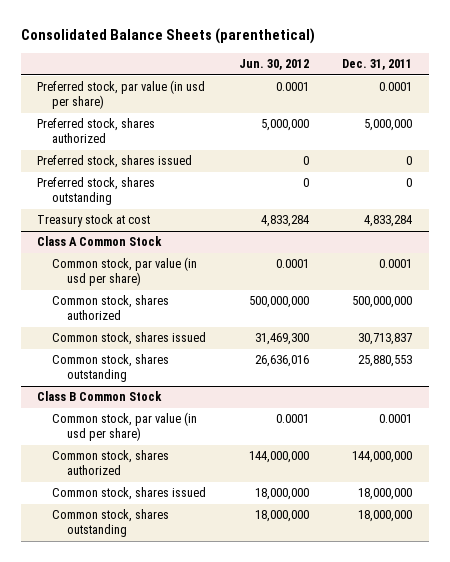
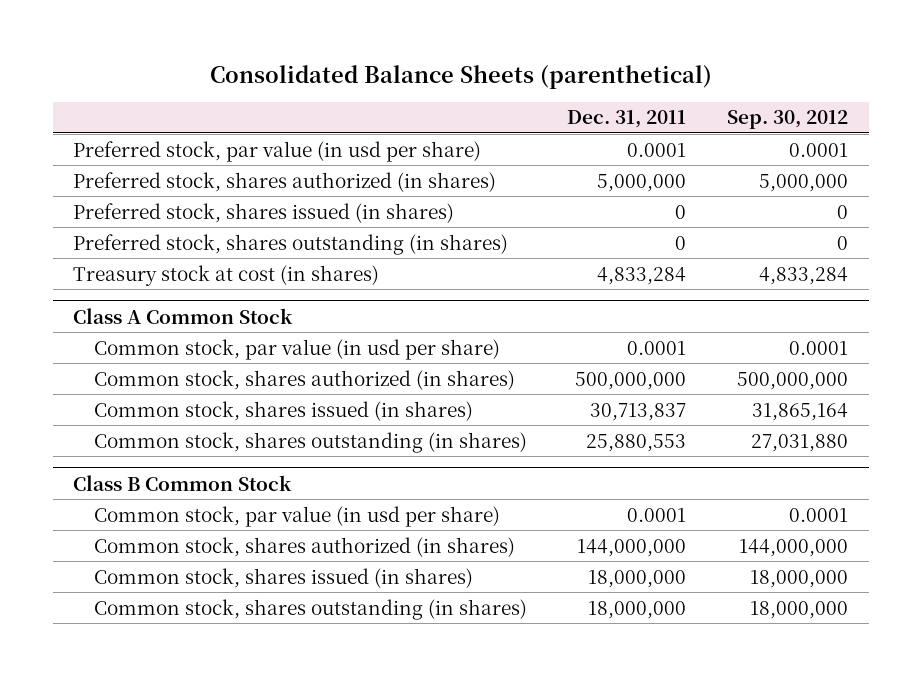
- | Jun. 30, 2012 | Dec. 31, 2011
+ | Dec. 31, 2011 | Sep. 30, 2012
- Preferred stock, shares authorized | 5,000,000 | 5,000,000
- Preferred stock, shares issued | 0 | 0
- Preferred stock, shares outstanding | 0 | 0
- Treasury stock at cost | 4,833,284 | 4,833,284
+ Preferred stock, shares authorized (in shares) | 5,000,000 | 5,000,000
+ Preferred stock, shares issued (in shares) | 0 | 0
+ Preferred stock, shares outstanding (in shares) | 0 | 0
+ Treasury stock at cost (in shares) | 4,833,284 | 4,833,284
@ Class A Common Stock
- Common stock, shares authorized | 500,000,000 | 500,000,000
- Common stock, shares issued | 31,469,300 | 30,713,837
- Common stock, shares outstanding | 26,636,016 | 25,880,553
+ Common stock, shares authorized (in shares) | 500,000,000 | 500,000,000
+ Common stock, shares issued (in shares) | 30,713,837 | 31,865,164
+ Common stock, shares outstanding (in shares) | 25,880,553 | 27,031,880
@ Class B Common Stock
- Common stock, shares authorized | 144,000,000 | 144,000,000
- Common stock, shares issued | 18,000,000 | 18,000,000
- Common stock, shares outstanding | 18,000,000 | 18,000,000
+ Common stock, shares authorized (in shares) | 144,000,000 | 144,000,000
+ Common stock, shares issued (in shares) | 18,000,000 | 18,000,000
+ Common stock, shares outstanding (in shares) | 18,000,000 | 18,000,000

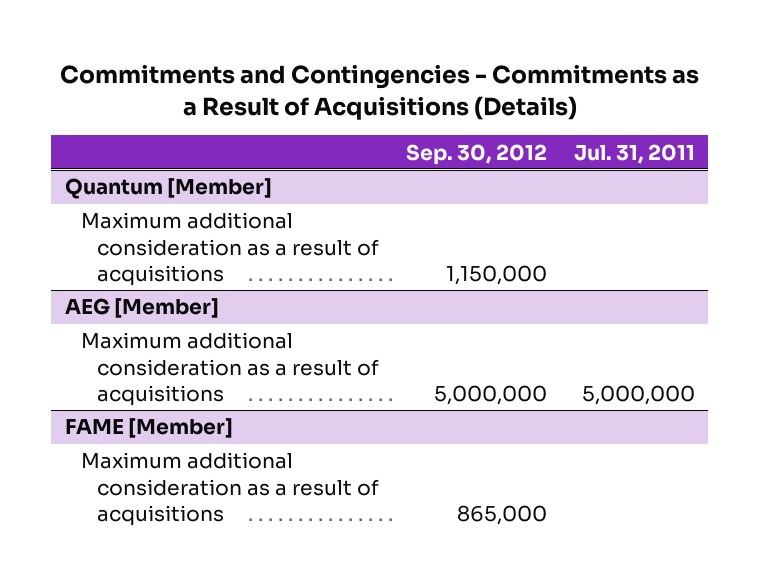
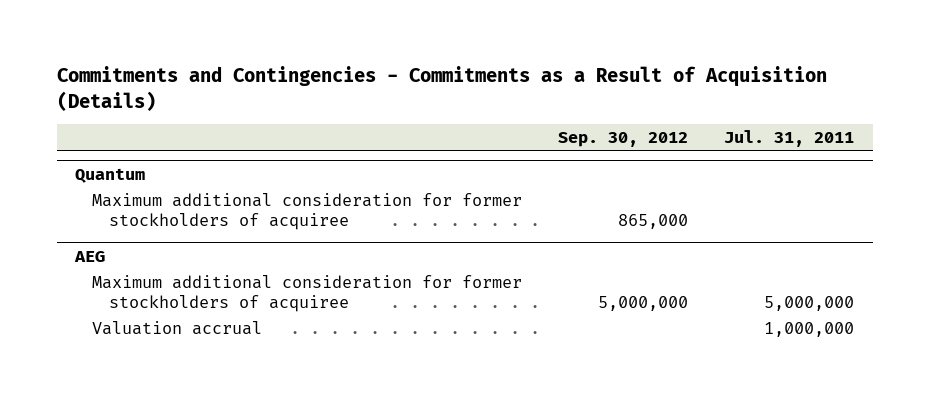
- Commitments and Contingencies - Commitments as a Result of Acquisitions (Details)
+ Commitments and Contingencies - Commitments as a Result of Acquisition (Details)
- Quantum [Member]
- Maximum additional consideration as a result of acquisitions | 1,150,000 |
- AEG [Member]
- Maximum additional consideration as a result of acquisitions | 5,000,000 | 5,000,000
- FAME [Member]
- Maximum additional consideration as a result of acquisitions | 865,000 |
+ Quantum
+ Maximum additional consideration for former stockholders of acquiree | 865,000 |
+ AEG
+ Maximum additional consideration for former stockholders of acquiree | 5,000,000 | 5,000,000
+ Valuation accrual | | 1,000,000

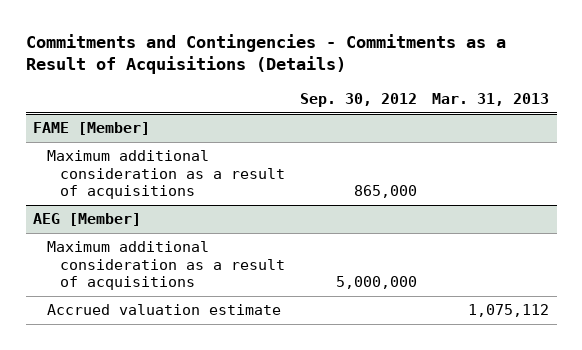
- Commitments and Contingencies - Commitments as a Result of Acquisition (Details)
+ Commitments and Contingencies - Commitments as a Result of Acquisitions (Details)
- | Sep. 30, 2012 | Jul. 31, 2011
+ | Sep. 30, 2012 | Mar. 31, 2013
- Quantum
- Maximum additional consideration for former stockholders of acquiree | 865,000 |
- AEG
- Maximum additional consideration for former stockholders of acquiree | 5,000,000 | 5,000,000
- Valuation accrual | | 1,000,000
+ FAME [Member]
+ Maximum additional consideration as a result of acquisitions | 865,000 |
+ AEG [Member]
+ Maximum additional consideration as a result of acquisitions | 5,000,000 |
+ Accrued valuation estimate | | 1,075,112

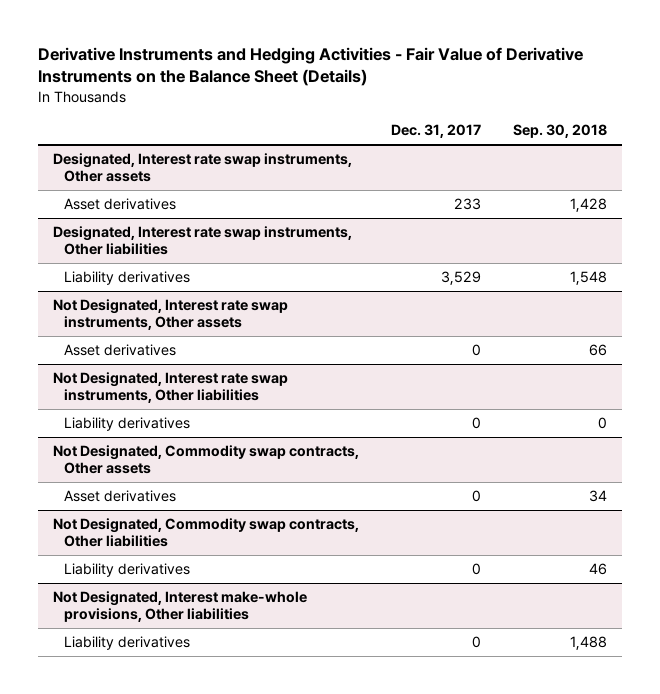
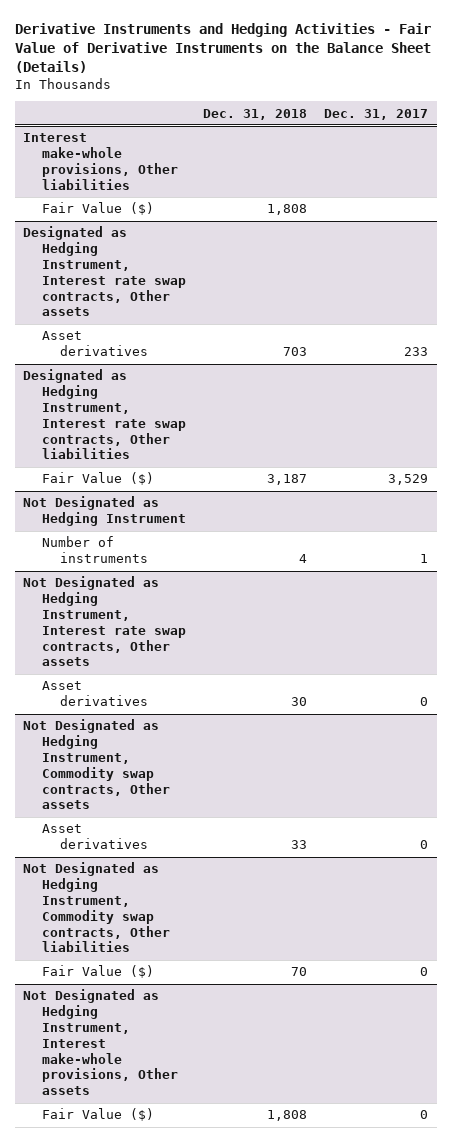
- | Dec. 31, 2017 | Sep. 30, 2018
+ | Dec. 31, 2018 | Dec. 31, 2017
- Designated, Interest rate swap instruments, Other assets
+ Interest make-whole provisions, Other liabilities
+ Fair Value ($) | 1,808 |
+ Designated as Hedging Instrument, Interest rate swap contracts, Other assets
- Designated, Interest rate swap instruments, Other liabilities
- Liability derivatives | 3,529 | 1,548
- Not Designated, Interest rate swap instruments, Other assets
+ Designated as Hedging Instrument, Interest rate swap contracts, Other liabilities
+ Fair Value ($) | 3,187 | 3,529
+ Not Designated as Hedging Instrument
+ Number of instruments | 4 | 1
+ Not Designated as Hedging Instrument, Interest rate swap contracts, Other assets
- Not Designated, Interest rate swap instruments, Other liabilities
- Liability derivatives | 0 | 0
- Not Designated, Commodity swap contracts, Other assets
+ Not Designated as Hedging Instrument, Commodity swap contracts, Other assets
- Not Designated, Commodity swap contracts, Other liabilities
- Liability derivatives | 0 | 46
- Not Designated, Interest make-whole provisions, Other liabilities
- Liability derivatives | 0 | 1,488
+ Not Designated as Hedging Instrument, Commodity swap contracts, Other liabilities
+ Fair Value ($) | 70 | 0
+ Not Designated as Hedging Instrument, Interest make-whole provisions, Other assets
+ Fair Value ($) | 1,808 | 0

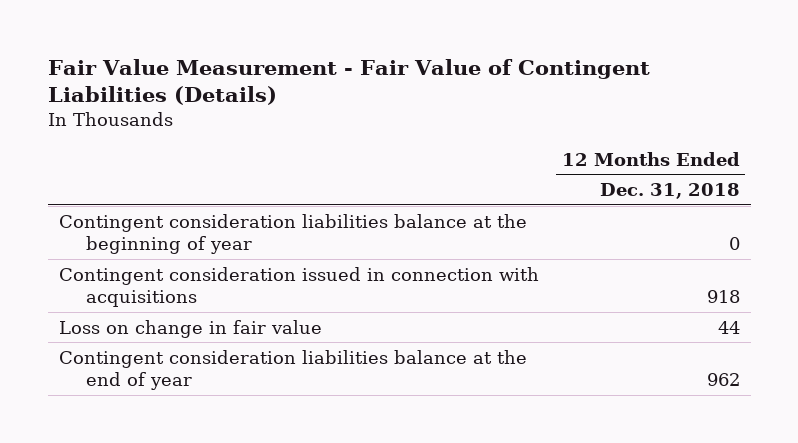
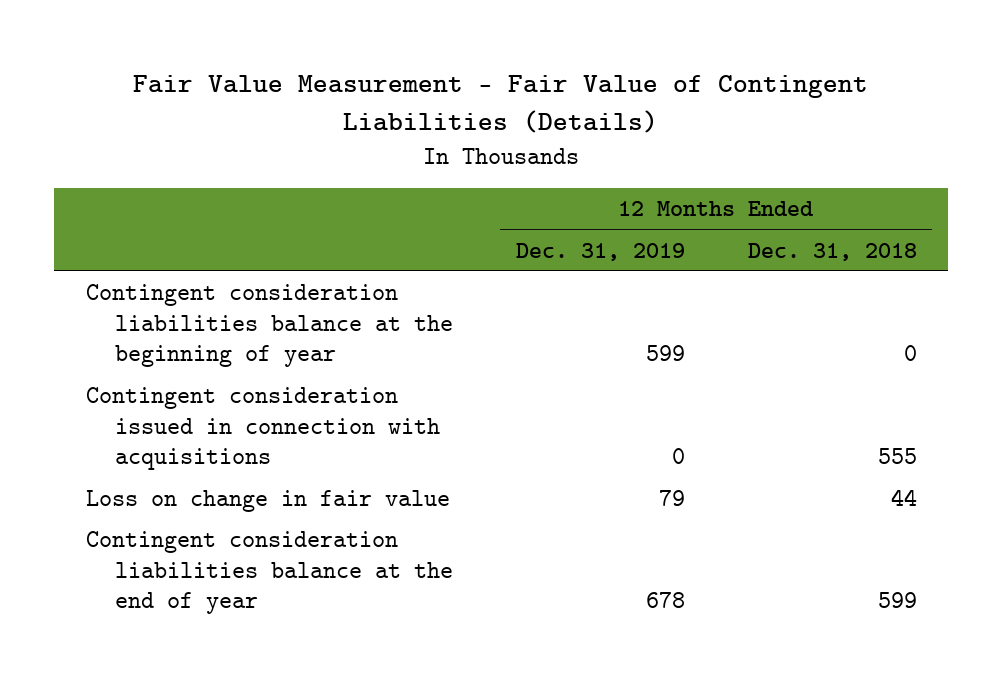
- | 12 Months Ended Dec. 31, 2018
+ | 12 Months Ended Dec. 31, 2019 | 12 Months Ended Dec. 31, 2018
- Contingent consideration issued in connection with acquisitions | 918
+ Contingent consideration issued in connection with acquisitions | 0 | 555
- Contingent consideration liabilities balance at the end of year | 962
+ Contingent consideration liabilities balance at the end of year | 678 | 599

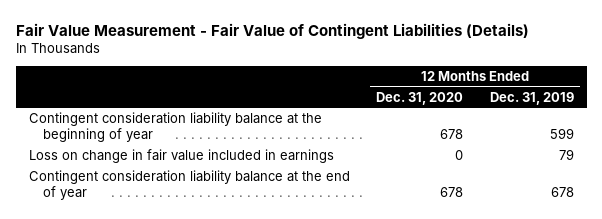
- | 12 Months Ended Dec. 31, 2019 | 12 Months Ended Dec. 31, 2018
+ | 12 Months Ended Dec. 31, 2020 | 12 Months Ended Dec. 31, 2019
- Contingent consideration liabilities balance at the beginning of year | 599 | 0
- Contingent consideration issued in connection with acquisitions | 0 | 555
- Loss on change in fair value | 79 | 44
- Contingent consideration liabilities balance at the end of year | 678 | 599
+ Contingent consideration liability balance at the beginning of year | 678 | 599
+ Loss on change in fair value included in earnings | 0 | 79
+ Contingent consideration liability balance at the end of year | 678 | 678

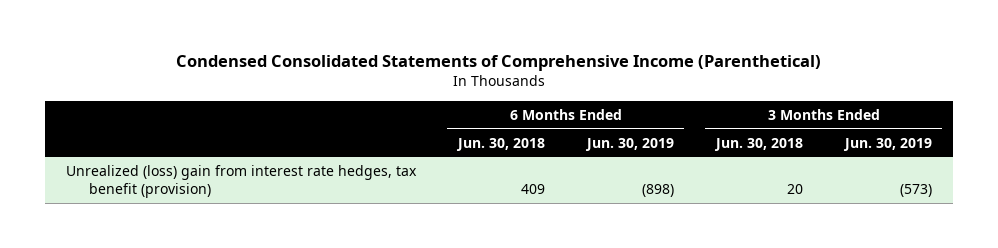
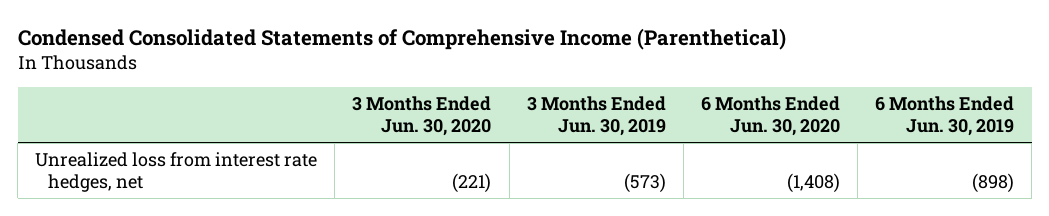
- | 6 Months Ended Jun. 30, 2018 | 6 Months Ended Jun. 30, 2019 | 3 Months Ended Jun. 30, 2018 | 3 Months Ended Jun. 30, 2019
+ | 3 Months Ended Jun. 30, 2020 | 3 Months Ended Jun. 30, 2019 | 6 Months Ended Jun. 30, 2020 | 6 Months Ended Jun. 30, 2019
- Unrealized (loss) gain from interest rate hedges, tax benefit (provision) | 409 | (898) | 20 | (573)
+ Unrealized loss from interest rate hedges, net | (221) | (573) | (1,408) | (898)

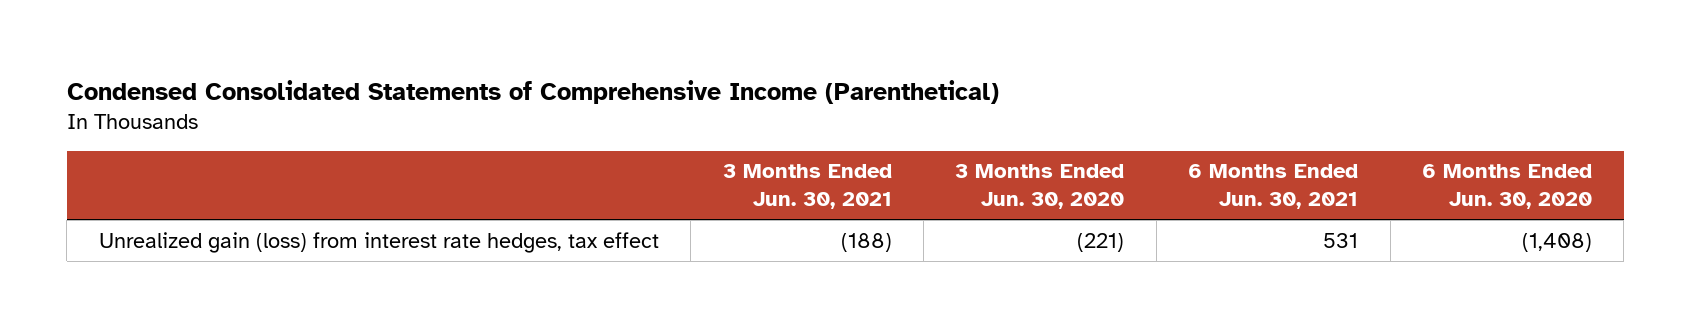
- | 3 Months Ended Jun. 30, 2020 | 3 Months Ended Jun. 30, 2019 | 6 Months Ended Jun. 30, 2020 | 6 Months Ended Jun. 30, 2019
+ | 3 Months Ended Jun. 30, 2021 | 3 Months Ended Jun. 30, 2020 | 6 Months Ended Jun. 30, 2021 | 6 Months Ended Jun. 30, 2020
- Unrealized loss from interest rate hedges, net | (221) | (573) | (1,408) | (898)
+ Unrealized gain (loss) from interest rate hedges, tax effect | (188) | (221) | 531 | (1,408)

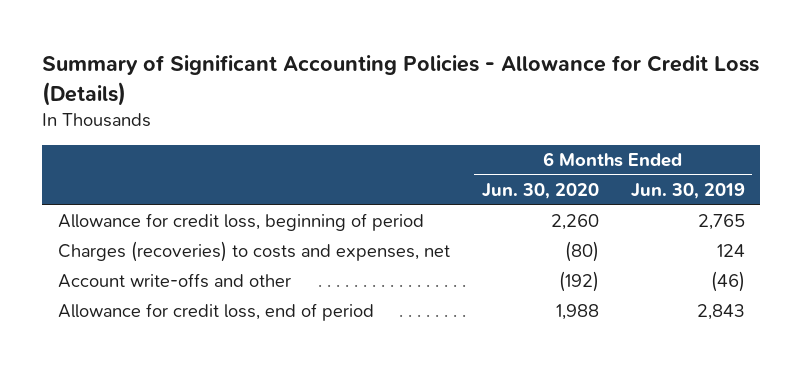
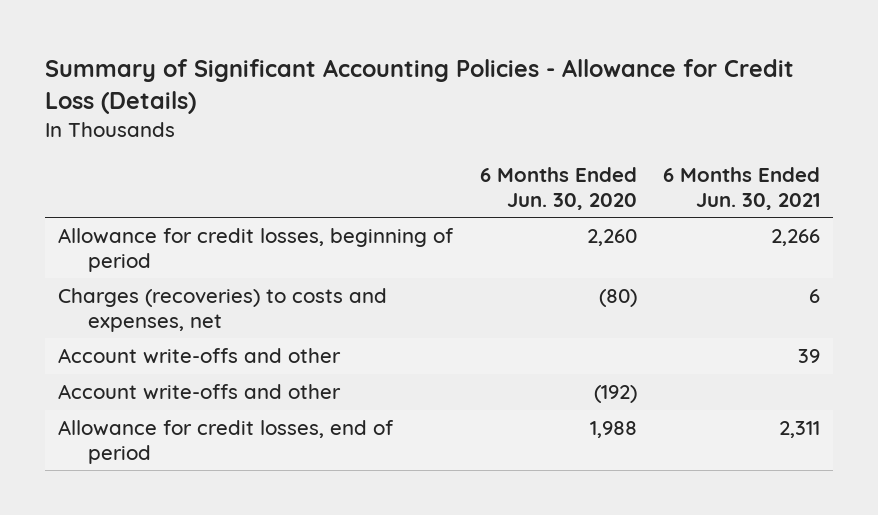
- | 6 Months Ended Jun. 30, 2020 | 6 Months Ended Jun. 30, 2019
+ | 6 Months Ended Jun. 30, 2020 | 6 Months Ended Jun. 30, 2021
- Allowance for credit loss, beginning of period | 2,260 | 2,765
+ Allowance for credit losses, beginning of period | 2,260 | 2,266
+ Account write-offs and other | | 39
- Allowance for credit loss, end of period | 1,988 | 2,843
+ Allowance for credit losses, end of period | 1,988 | 2,311

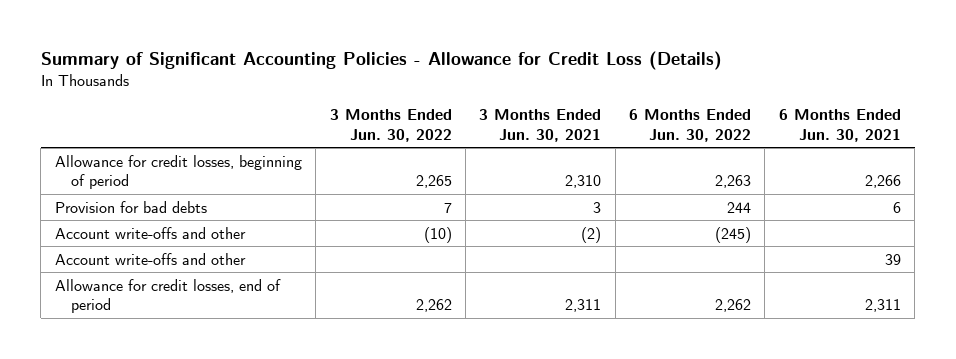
- | 6 Months Ended Jun. 30, 2020 | 6 Months Ended Jun. 30, 2021
+ | 3 Months Ended Jun. 30, 2022 | 3 Months Ended Jun. 30, 2021 | 6 Months Ended Jun. 30, 2022 | 6 Months Ended Jun. 30, 2021
- Charges (recoveries) to costs and expenses, net | (80) | 6
+ Provision for bad debts | 7 | 3 | 244 | 6
moved down: Account write-offs and other | | | | 39

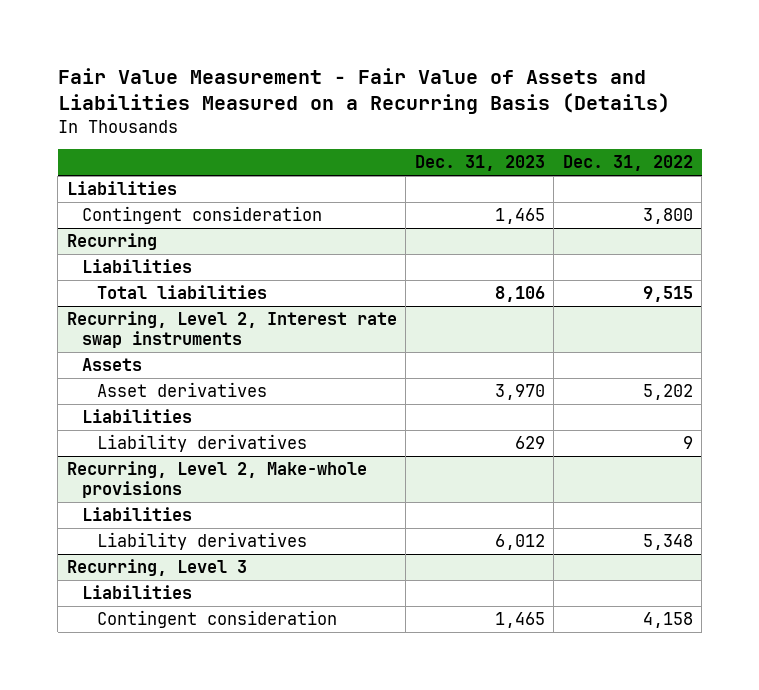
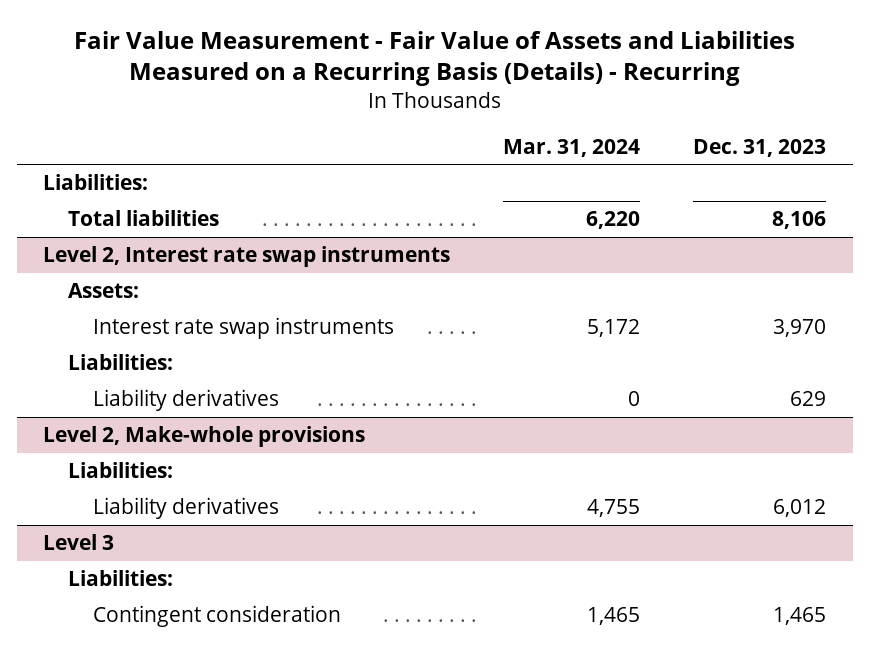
- Fair Value Measurement - Fair Value of Assets and Liabilities Measured on a Recurring Basis (Details)
+ Fair Value Measurement - Fair Value of Assets and Liabilities Measured on a Recurring Basis (Details) - Recurring
- | Dec. 31, 2023 | Dec. 31, 2022
+ | Mar. 31, 2024 | Dec. 31, 2023
- Liabilities
- Contingent consideration | 1,465 | 3,800
- Recurring
- Liabilities
+ Liabilities:
- Recurring, Level 2, Interest rate swap instruments
- Assets
- Asset derivatives | 3,970 | 5,202
- Liabilities
+ Level 2, Interest rate swap instruments
+ Assets:
+ Interest rate swap instruments | 5,172 | 3,970
+ Liabilities:
- Recurring, Level 2, Make-whole provisions
- Liabilities
+ Level 2, Make-whole provisions
+ Liabilities:
- Recurring, Level 3
- Liabilities
+ Level 3
+ Liabilities:

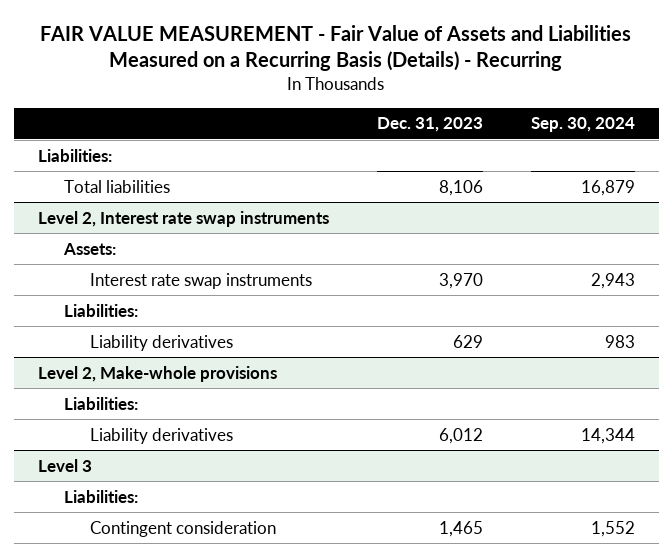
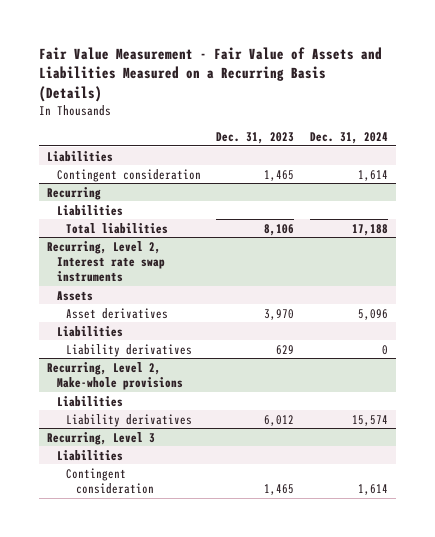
- FAIR VALUE MEASUREMENT - Fair Value of Assets and Liabilities Measured on a Recurring Basis (Details) - Recurring
+ Fair Value Measurement - Fair Value of Assets and Liabilities Measured on a Recurring Basis (Details)
- | Dec. 31, 2023 | Sep. 30, 2024
+ | Dec. 31, 2023 | Dec. 31, 2024
- Liabilities:
+ Liabilities
+ Contingent consideration | 1,465 | 1,614
+ Recurring
+ Liabilities
- Level 2, Interest rate swap instruments
- Assets:
- Interest rate swap instruments | 3,970 | 2,943
- Liabilities:
+ Recurring, Level 2, Interest rate swap instruments
+ Assets
+ Asset derivatives | 3,970 | 5,096
+ Liabilities
- Level 2, Make-whole provisions
- Liabilities:
+ Recurring, Level 2, Make-whole provisions
+ Liabilities
- Level 3
- Liabilities:
+ Recurring, Level 3
+ Liabilities

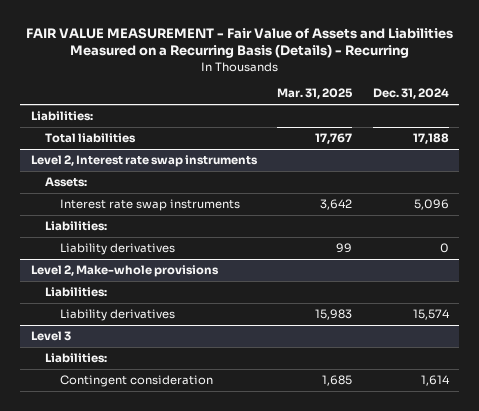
- Fair Value Measurement - Fair Value of Assets and Liabilities Measured on a Recurring Basis (Details)
+ FAIR VALUE MEASUREMENT - Fair Value of Assets and Liabilities Measured on a Recurring Basis (Details) - Recurring
- | Dec. 31, 2023 | Dec. 31, 2024
+ | Mar. 31, 2025 | Dec. 31, 2024
- Liabilities
- Contingent consideration | 1,465 | 1,614
- Recurring
- Liabilities
+ Liabilities:
- Recurring, Level 2, Interest rate swap instruments
- Assets
- Asset derivatives | 3,970 | 5,096
- Liabilities
+ Level 2, Interest rate swap instruments
+ Assets:
+ Interest rate swap instruments | 3,642 | 5,096
+ Liabilities:
- Recurring, Level 2, Make-whole provisions
- Liabilities
+ Level 2, Make-whole provisions
+ Liabilities:
- Recurring, Level 3
- Liabilities
+ Level 3
+ Liabilities:

